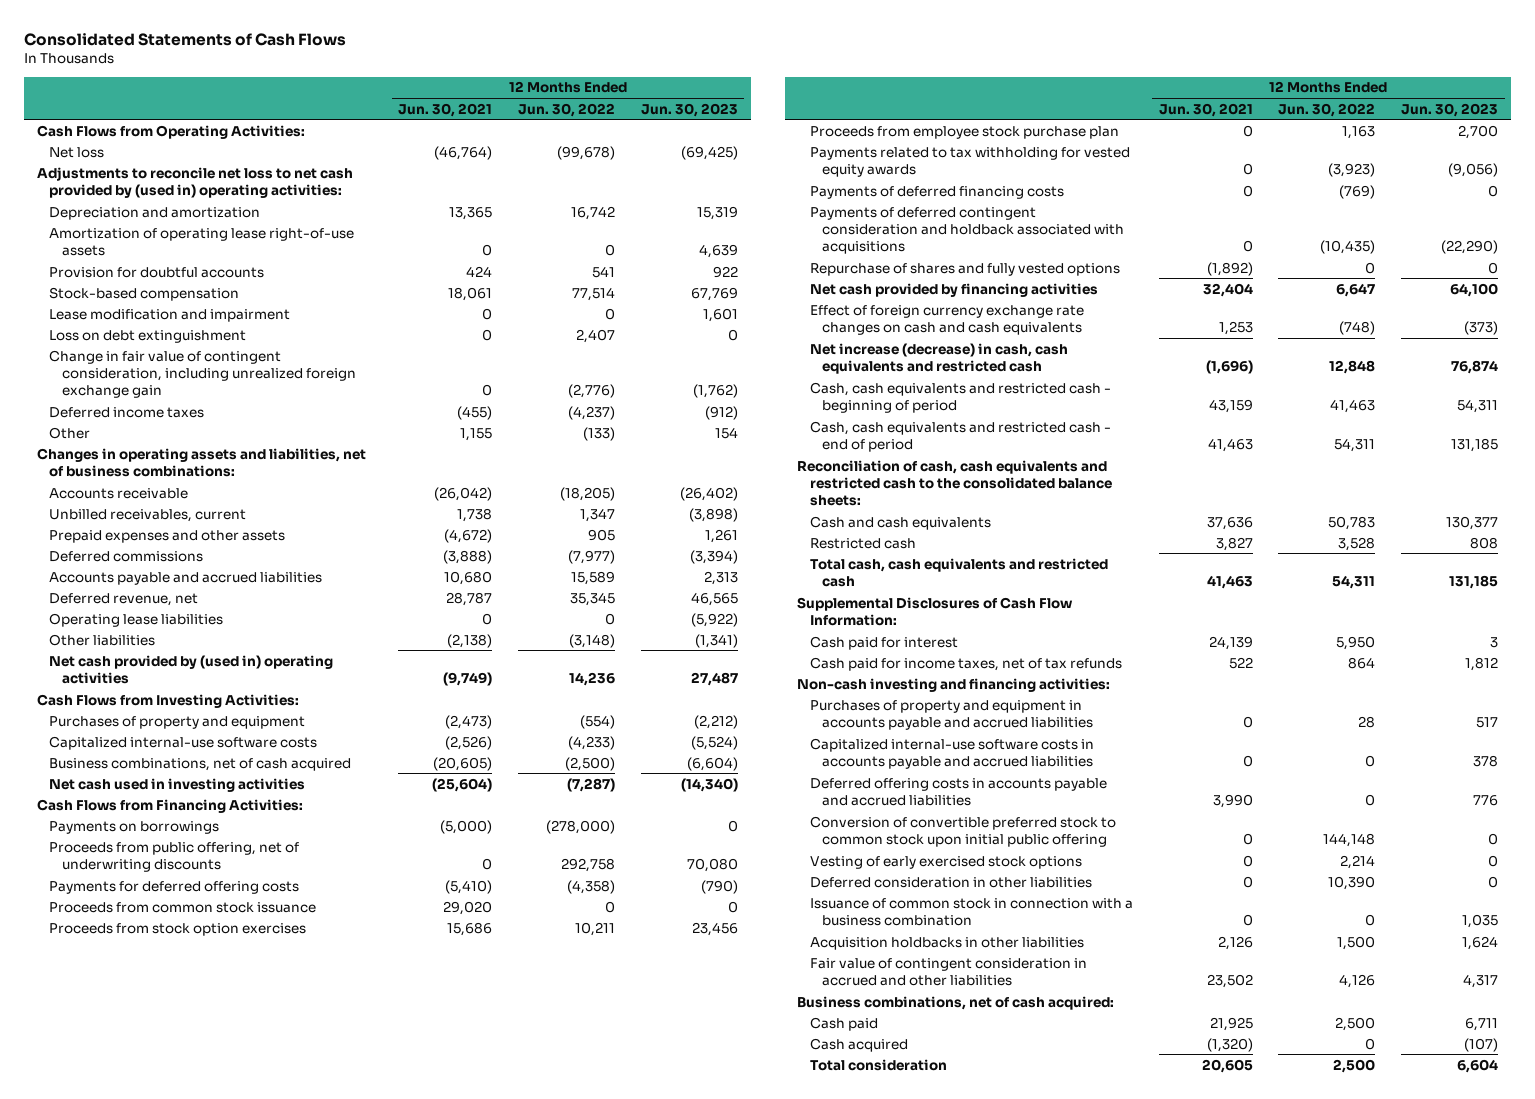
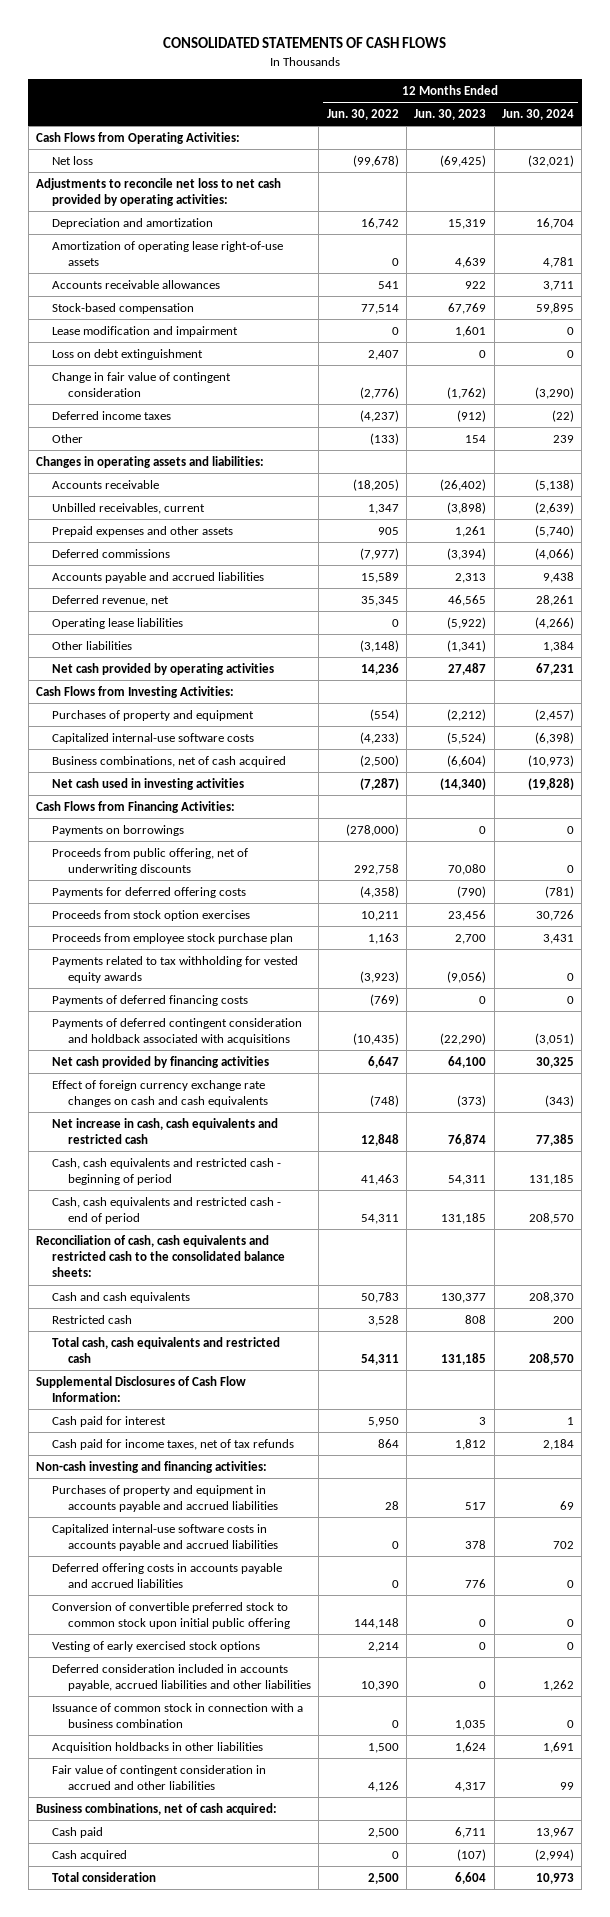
- Consolidated Statements of Cash Flows
+ CONSOLIDATED STATEMENTS OF CASH FLOWS
- | 12 Months Ended Jun. 30, 2021 | 12 Months Ended Jun. 30, 2022 | 12 Months Ended Jun. 30, 2023
+ | 12 Months Ended Jun. 30, 2022 | 12 Months Ended Jun. 30, 2023 | 12 Months Ended Jun. 30, 2024
- Adjustments to reconcile net loss to net cash provided by (used in) operating activities:
+ Adjustments to reconcile net loss to net cash provided by operating activities:
- Provision for doubtful accounts | 424 | 541 | 922
+ Accounts receivable allowances | 541 | 922 | 3,711
- Change in fair value of contingent consideration, including unrealized foreign exchange gain | 0 | (2,776) | (1,762)
+ Change in fair value of contingent consideration | (2,776) | (1,762) | (3,290)
- Changes in operating assets and liabilities, net of business combinations:
+ Changes in operating assets and liabilities:
- Net cash provided by (used in) operating activities | (9,749) | 14,236 | 27,487
+ Net cash provided by operating activities | 14,236 | 27,487 | 67,231
- Proceeds from common stock issuance | 29,020 | 0 | 0
- Repurchase of shares and fully vested options | (1,892) | 0 | 0
- Net increase (decrease) in cash, cash equivalents and restricted cash | (1,696) | 12,848 | 76,874
+ Net increase in cash, cash equivalents and restricted cash | 12,848 | 76,874 | 77,385
- Deferred consideration in other liabilities | 0 | 10,390 | 0
+ Deferred consideration included in accounts payable, accrued liabilities and other liabilities | 10,390 | 0 | 1,262

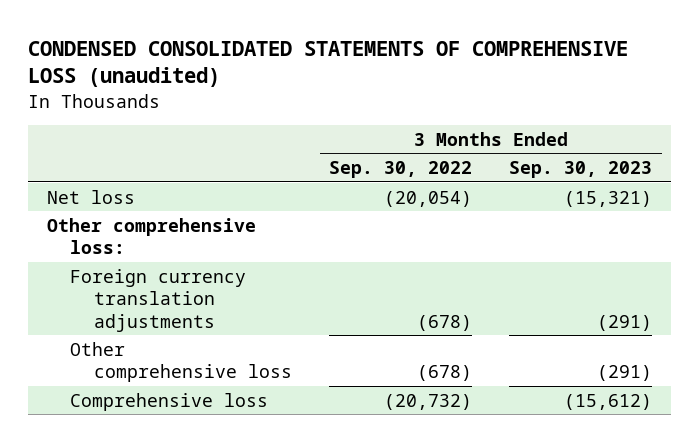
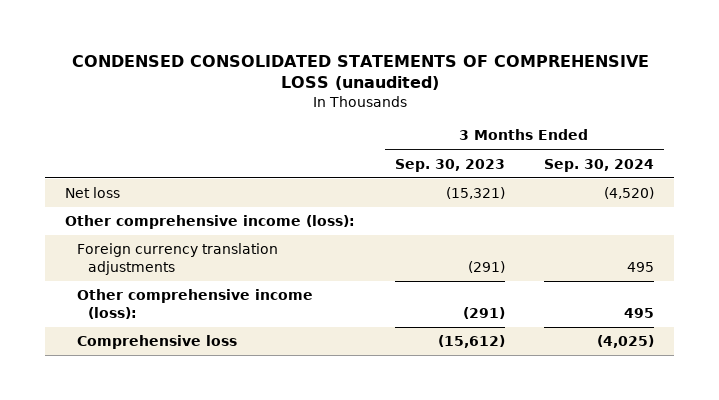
- | 3 Months Ended Sep. 30, 2022 | 3 Months Ended Sep. 30, 2023
+ | 3 Months Ended Sep. 30, 2023 | 3 Months Ended Sep. 30, 2024
- Other comprehensive loss:
+ Other comprehensive income (loss):
- Other comprehensive loss | (678) | (291)
+ Other comprehensive income (loss): | (291) | 495

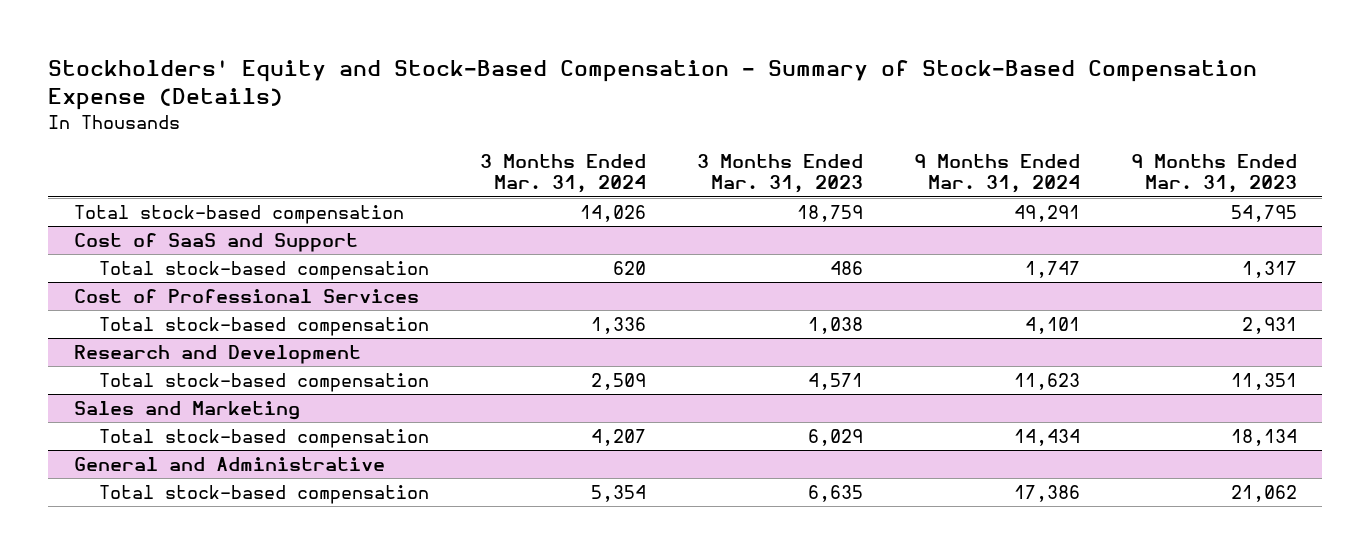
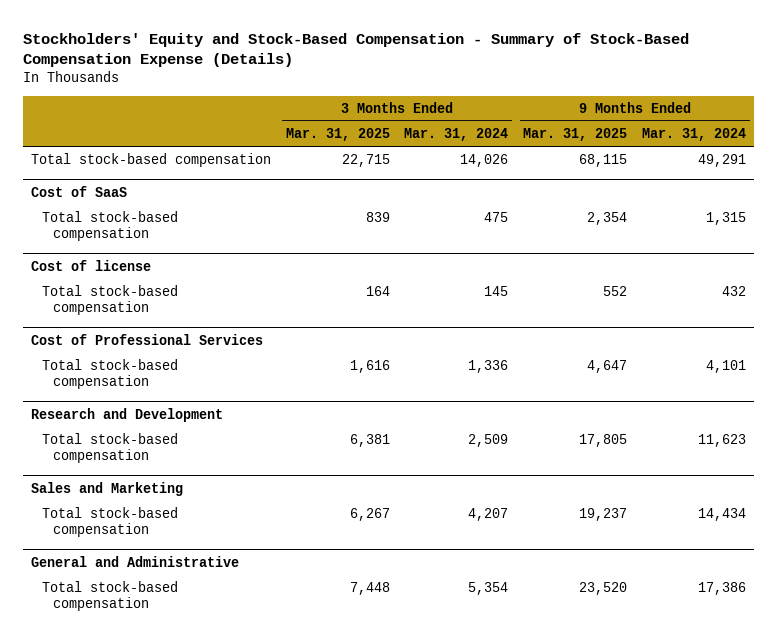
- | 3 Months Ended Mar. 31, 2024 | 3 Months Ended Mar. 31, 2023 | 9 Months Ended Mar. 31, 2024 | 9 Months Ended Mar. 31, 2023
+ | 3 Months Ended Mar. 31, 2025 | 3 Months Ended Mar. 31, 2024 | 9 Months Ended Mar. 31, 2025 | 9 Months Ended Mar. 31, 2024
- Cost of SaaS and Support
- Total stock-based compensation | 620 | 486 | 1,747 | 1,317
+ Cost of SaaS
+ Total stock-based compensation | 839 | 475 | 2,354 | 1,315
+ Cost of license
+ Total stock-based compensation | 164 | 145 | 552 | 432

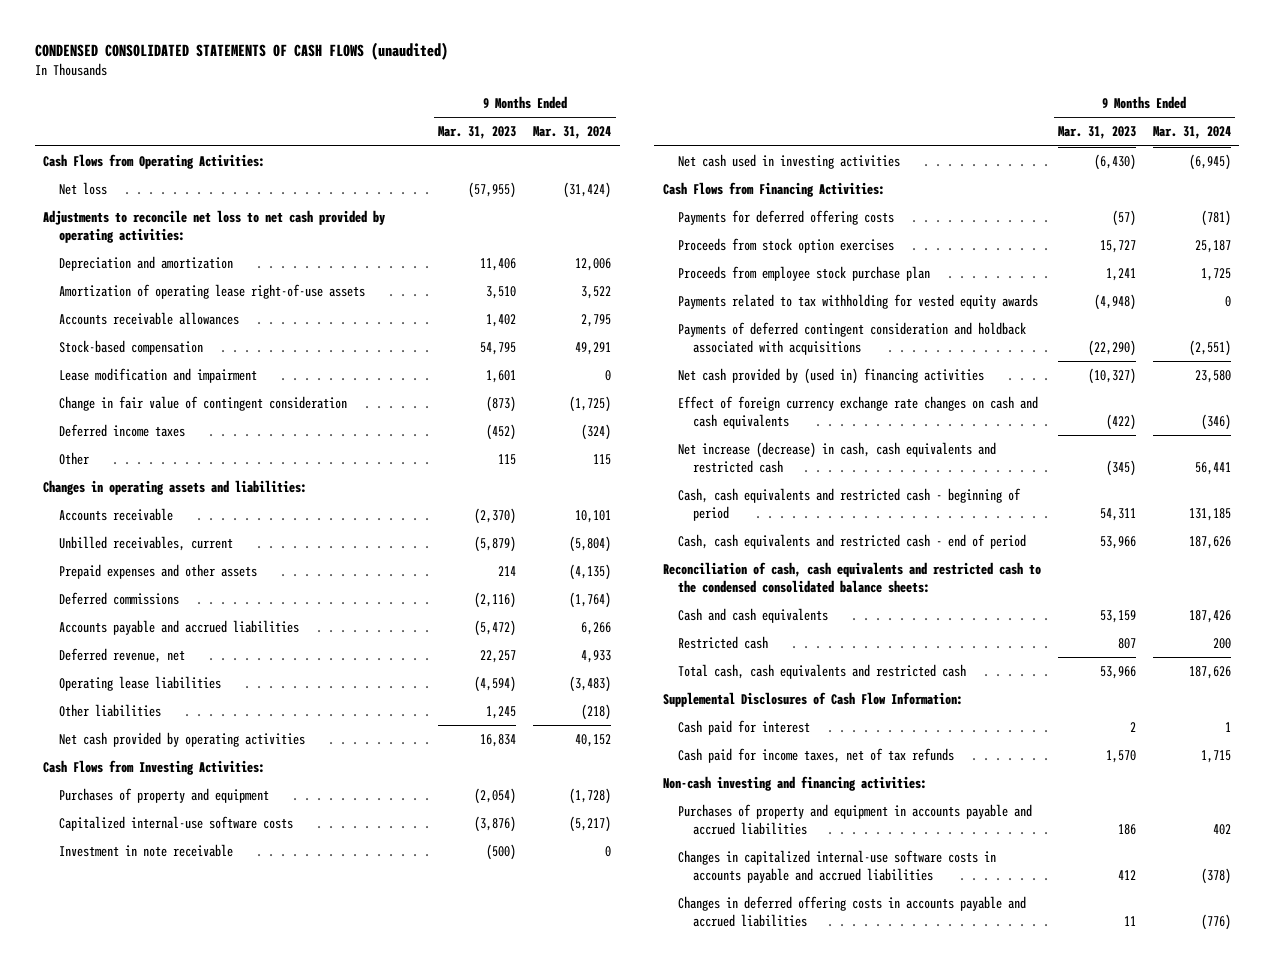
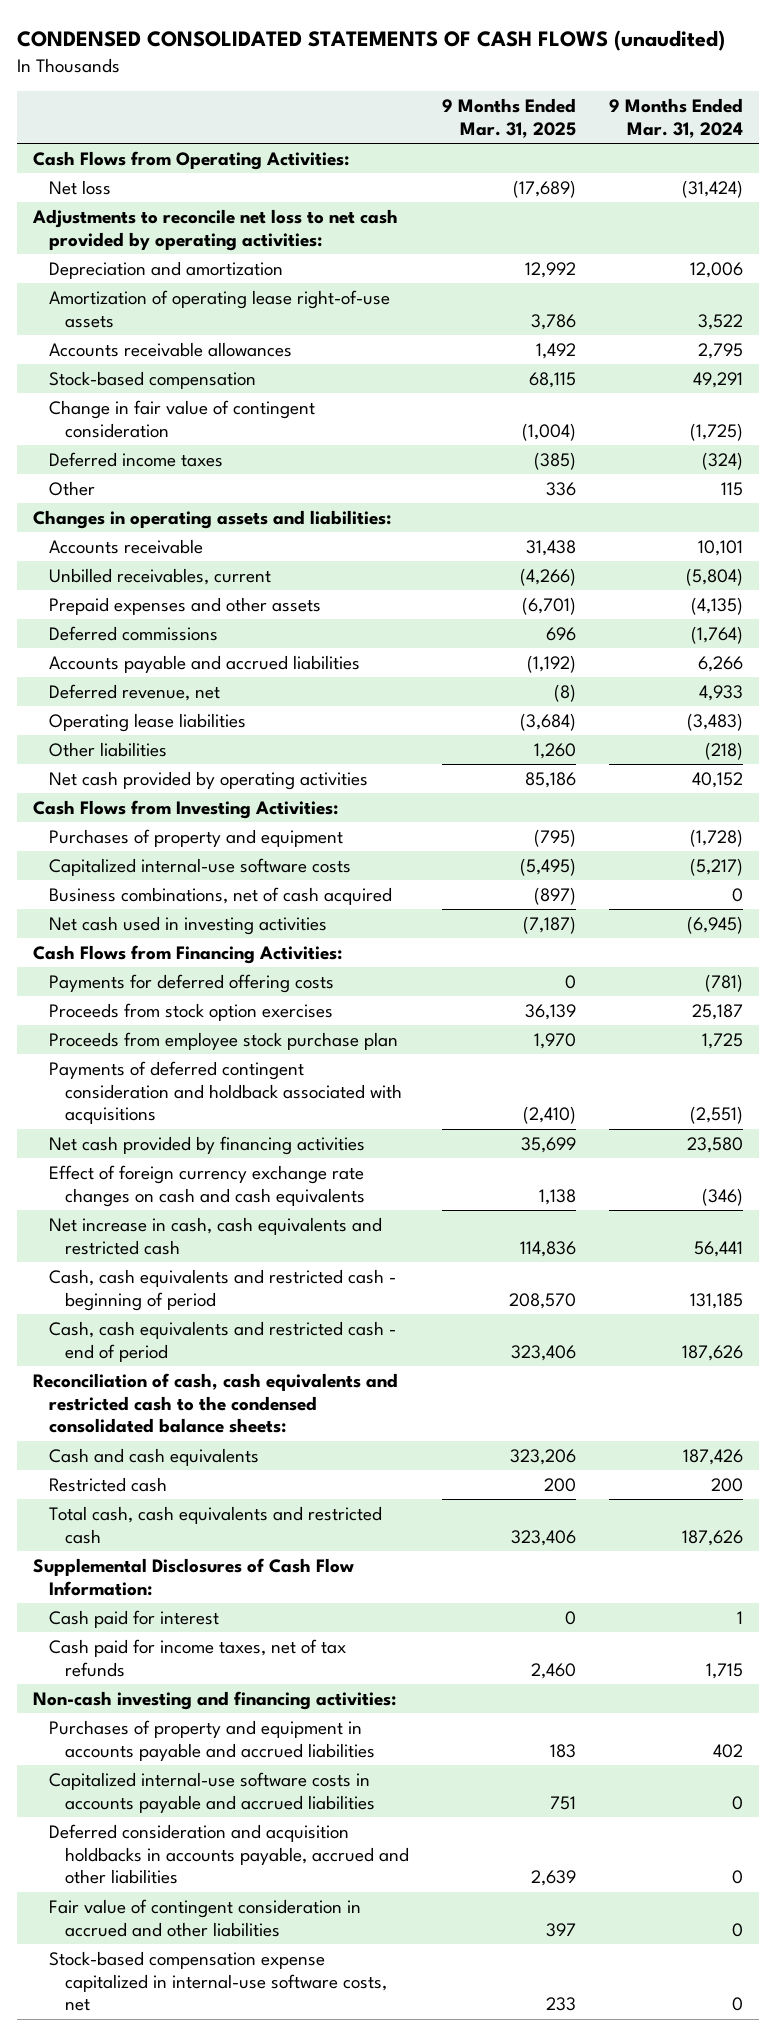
- | 9 Months Ended Mar. 31, 2023 | 9 Months Ended Mar. 31, 2024
+ | 9 Months Ended Mar. 31, 2025 | 9 Months Ended Mar. 31, 2024
- Lease modification and impairment | 1,601 | 0
- Investment in note receivable | (500) | 0
+ Business combinations, net of cash acquired | (897) | 0
- Payments related to tax withholding for vested equity awards | (4,948) | 0
- Net cash provided by (used in) financing activities | (10,327) | 23,580
+ Net cash provided by financing activities | 35,699 | 23,580
- Net increase (decrease) in cash, cash equivalents and restricted cash | (345) | 56,441
+ Net increase in cash, cash equivalents and restricted cash | 114,836 | 56,441
- Changes in capitalized internal-use software costs in accounts payable and accrued liabilities | 412 | (378)
- Changes in deferred offering costs in accounts payable and accrued liabilities | 11 | (776)
+ Capitalized internal-use software costs in accounts payable and accrued liabilities | 751 | 0
+ Deferred consideration and acquisition holdbacks in accounts payable, accrued and other liabilities | 2,639 | 0
+ Fair value of contingent consideration in accrued and other liabilities | 397 | 0
+ Stock-based compensation expense capitalized in internal-use software costs, net | 233 | 0

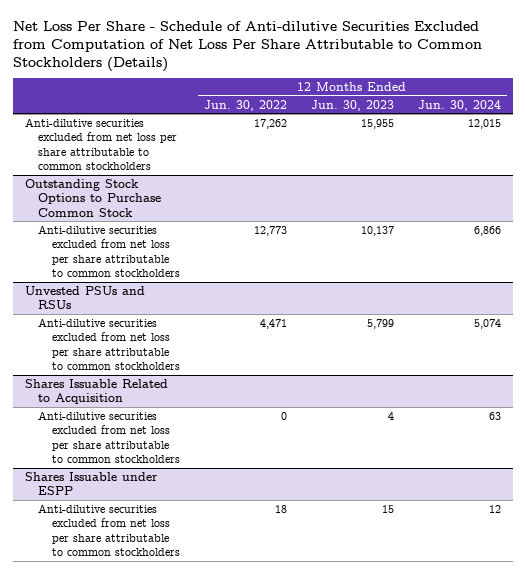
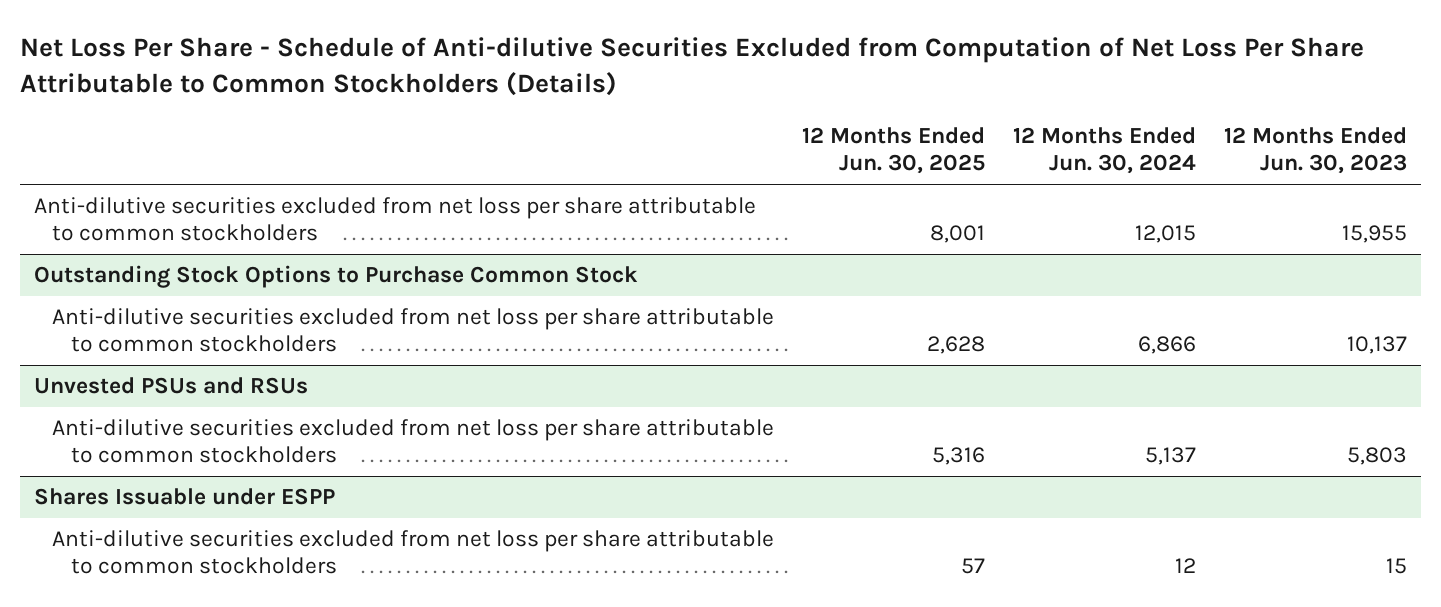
- | 12 Months Ended Jun. 30, 2022 | 12 Months Ended Jun. 30, 2023 | 12 Months Ended Jun. 30, 2024
+ | 12 Months Ended Jun. 30, 2025 | 12 Months Ended Jun. 30, 2024 | 12 Months Ended Jun. 30, 2023
@ Unvested PSUs and RSUs
- Anti-dilutive securities excluded from net loss per share attributable to common stockholders | 4,471 | 5,799 | 5,074
- Shares Issuable Related to Acquisition
- Anti-dilutive securities excluded from net loss per share attributable to common stockholders | 0 | 4 | 63
@ Unvested PSUs and RSUs
+ Anti-dilutive securities excluded from net loss per share attributable to common stockholders | 5,316 | 5,137 | 5,803

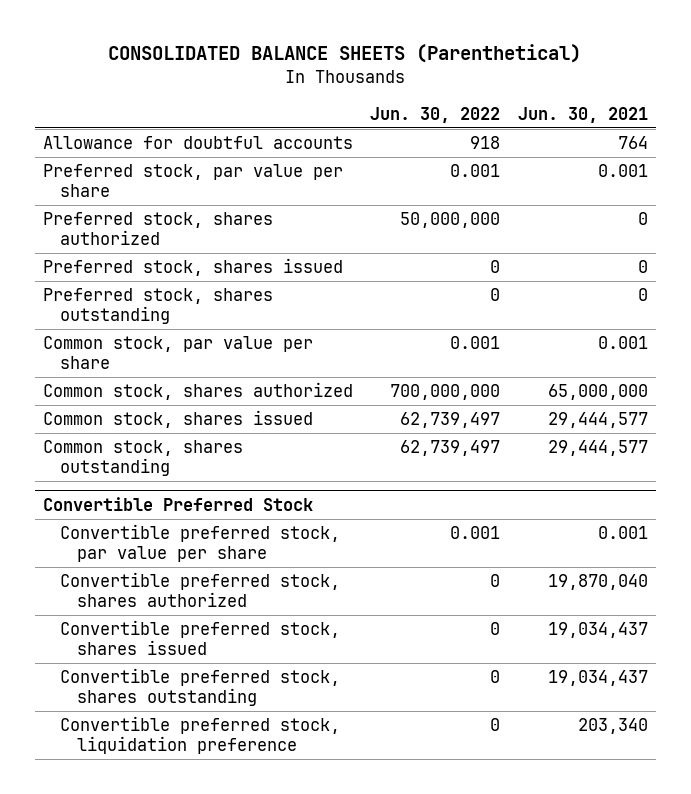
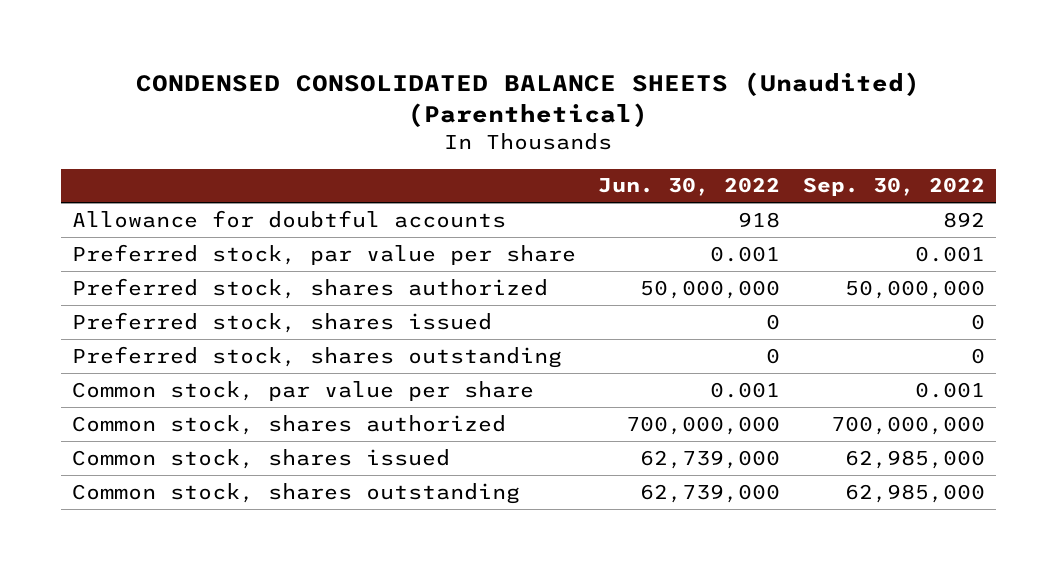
- CONSOLIDATED BALANCE SHEETS (Parenthetical)
+ CONDENSED CONSOLIDATED BALANCE SHEETS (Unaudited) (Parenthetical)
- | Jun. 30, 2022 | Jun. 30, 2021
+ | Jun. 30, 2022 | Sep. 30, 2022
- Common stock, shares issued | 62,739,497 | 29,444,577
- Common stock, shares outstanding | 62,739,497 | 29,444,577
- Convertible Preferred Stock
- Convertible preferred stock, par value per share | 0.001 | 0.001
- Convertible preferred stock, shares authorized | 0 | 19,870,040
- Convertible preferred stock, shares issued | 0 | 19,034,437
- Convertible preferred stock, shares outstanding | 0 | 19,034,437
- Convertible preferred stock, liquidation preference | 0 | 203,340
+ Common stock, shares issued | 62,739,000 | 62,985,000
+ Common stock, shares outstanding | 62,739,000 | 62,985,000

